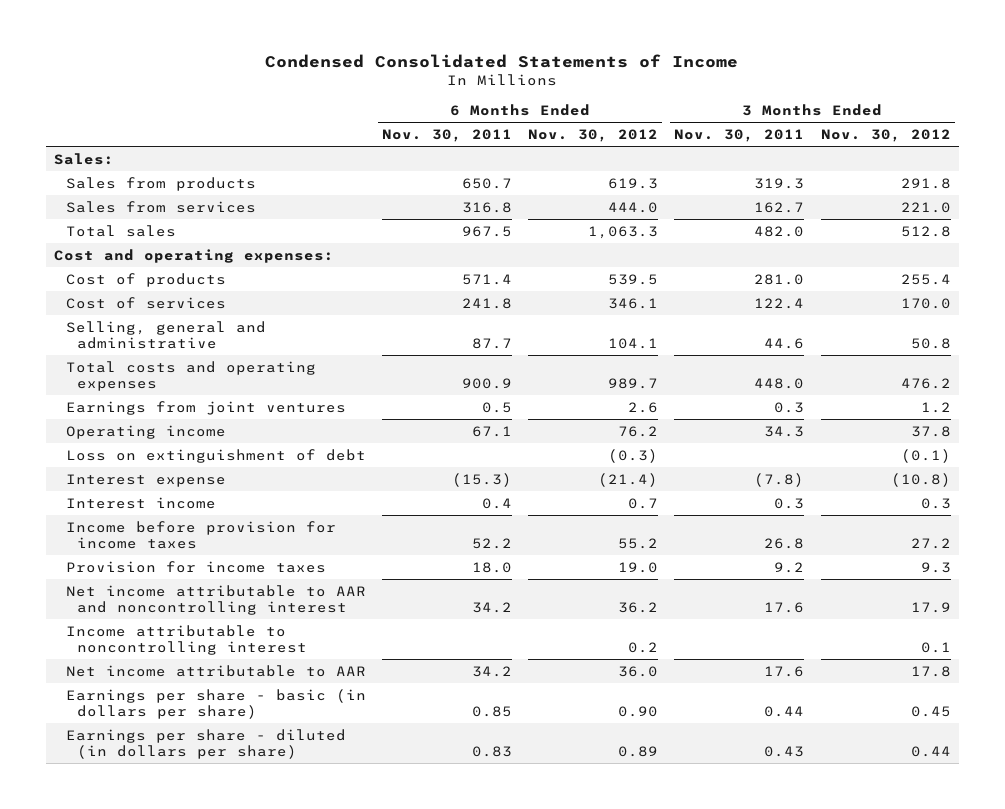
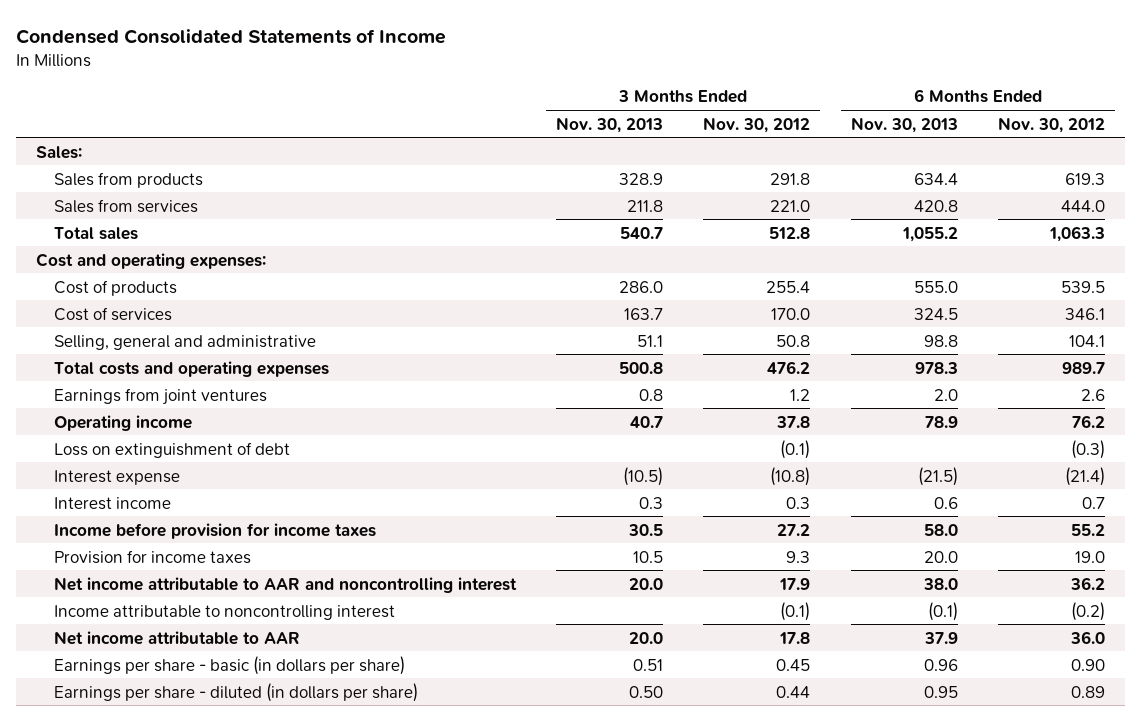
- | 6 Months Ended Nov. 30, 2011 | 6 Months Ended Nov. 30, 2012 | 3 Months Ended Nov. 30, 2011 | 3 Months Ended Nov. 30, 2012
+ | 3 Months Ended Nov. 30, 2013 | 3 Months Ended Nov. 30, 2012 | 6 Months Ended Nov. 30, 2013 | 6 Months Ended Nov. 30, 2012
- Income attributable to noncontrolling interest | | 0.2 | | 0.1
+ Income attributable to noncontrolling interest | | (0.1) | (0.1) | (0.2)

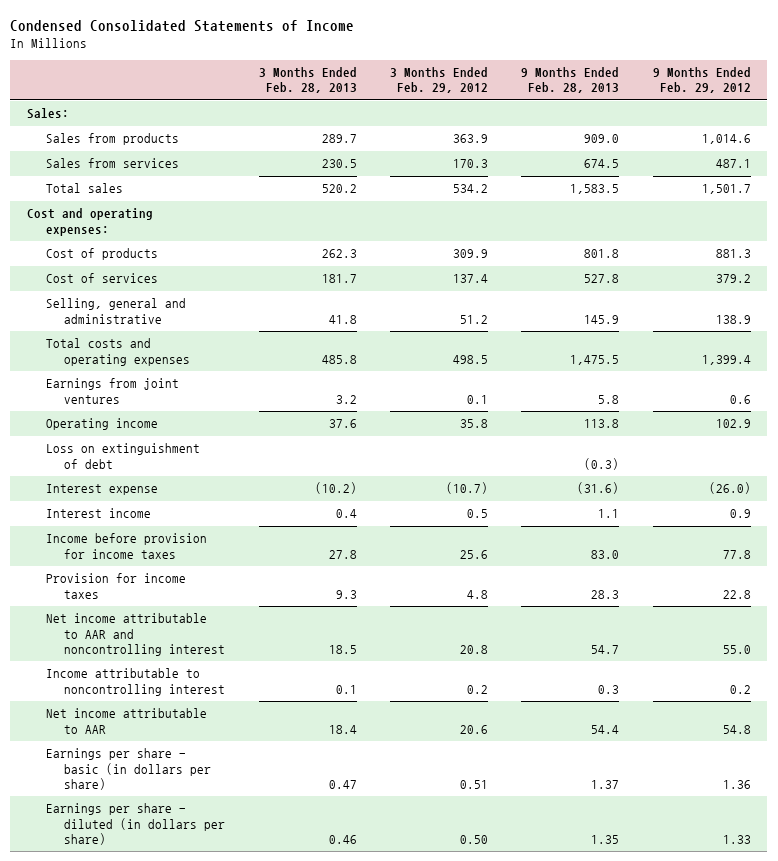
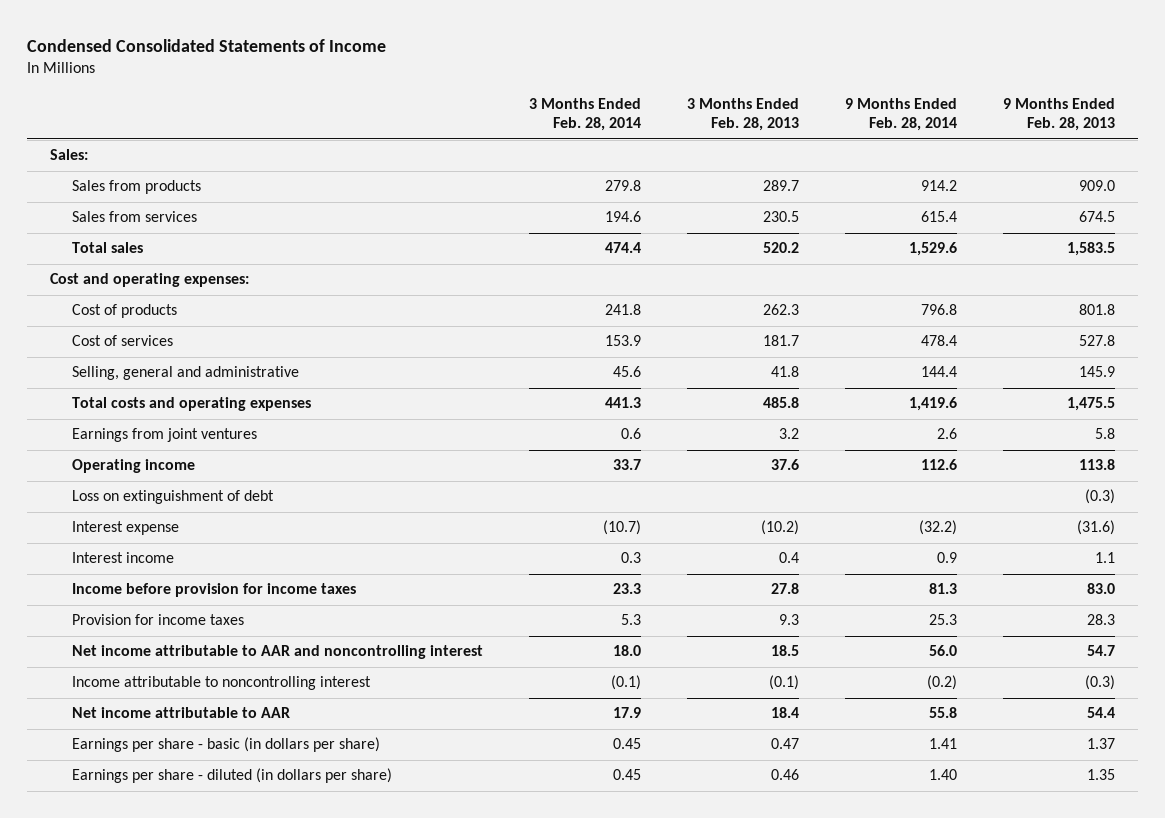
- | 3 Months Ended Feb. 28, 2013 | 3 Months Ended Feb. 29, 2012 | 9 Months Ended Feb. 28, 2013 | 9 Months Ended Feb. 29, 2012
+ | 3 Months Ended Feb. 28, 2014 | 3 Months Ended Feb. 28, 2013 | 9 Months Ended Feb. 28, 2014 | 9 Months Ended Feb. 28, 2013
- Income attributable to noncontrolling interest | 0.1 | 0.2 | 0.3 | 0.2
+ Income attributable to noncontrolling interest | (0.1) | (0.1) | (0.2) | (0.3)

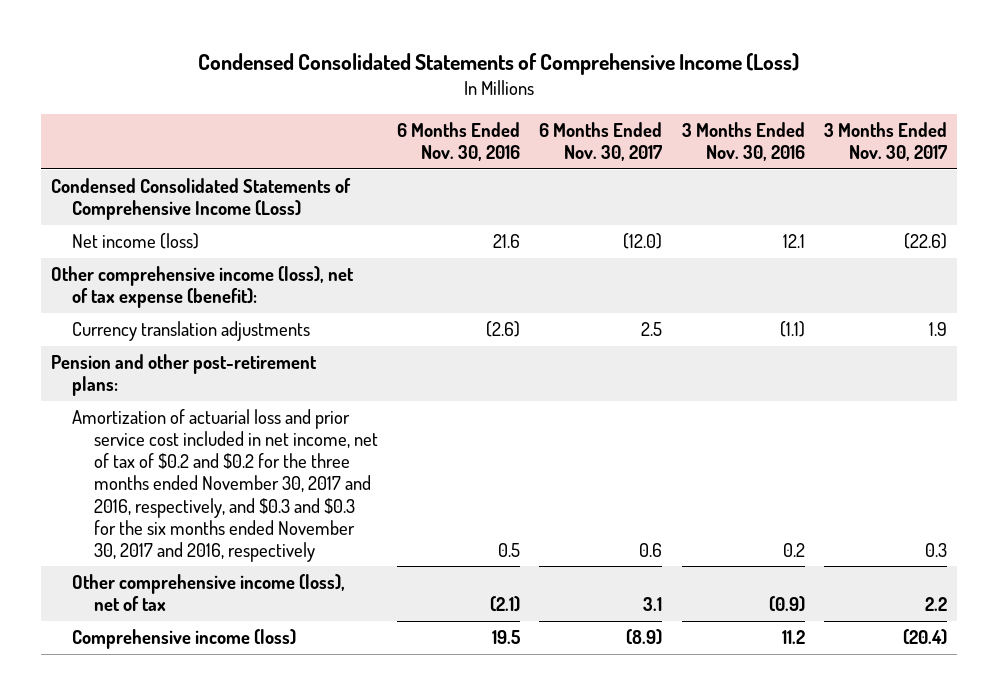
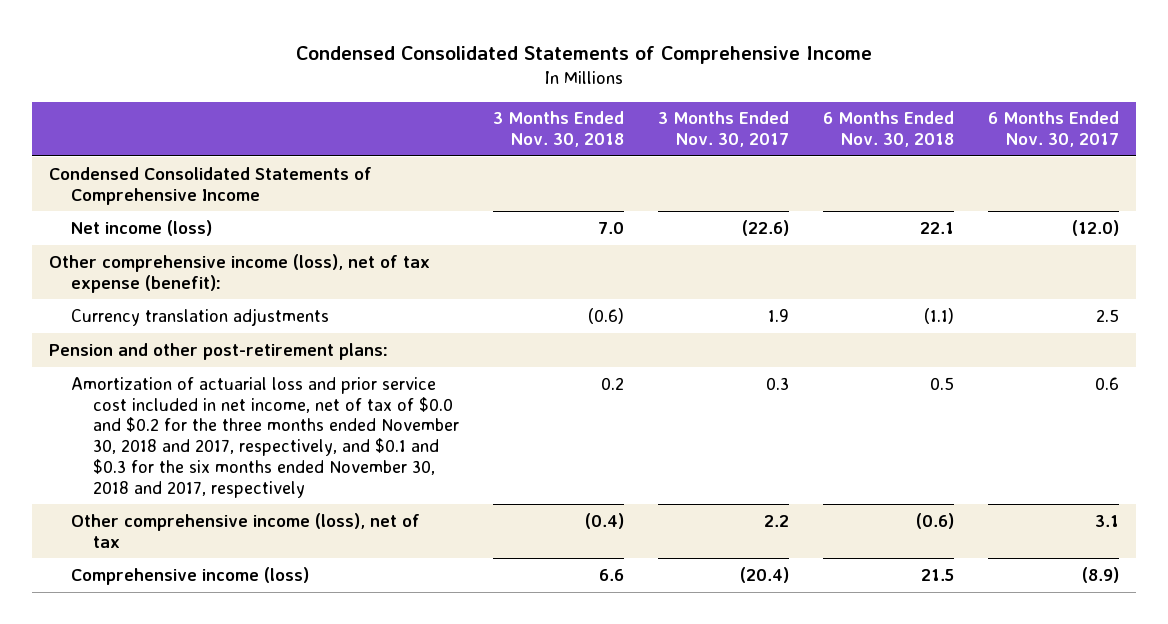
- Condensed Consolidated Statements of Comprehensive Income (Loss)
+ Condensed Consolidated Statements of Comprehensive Income
- | 6 Months Ended Nov. 30, 2016 | 6 Months Ended Nov. 30, 2017 | 3 Months Ended Nov. 30, 2016 | 3 Months Ended Nov. 30, 2017
+ | 3 Months Ended Nov. 30, 2018 | 3 Months Ended Nov. 30, 2017 | 6 Months Ended Nov. 30, 2018 | 6 Months Ended Nov. 30, 2017
- Condensed Consolidated Statements of Comprehensive Income (Loss)
+ Condensed Consolidated Statements of Comprehensive Income
- Amortization of actuarial loss and prior service cost included in net income, net of tax of $0.2 and $0.2 for the three months ended November 30, 2017 and 2016, respectively, and $0.3 and $0.3 for the six months ended November 30, 2017 and 2016, respectively | 0.5 | 0.6 | 0.2 | 0.3
+ Amortization of actuarial loss and prior service cost included in net income, net of tax of $0.0 and $0.2 for the three months ended November 30, 2018 and 2017, respectively, and $0.1 and $0.3 for the six months ended November 30, 2018 and 2017, respectively | 0.2 | 0.3 | 0.5 | 0.6

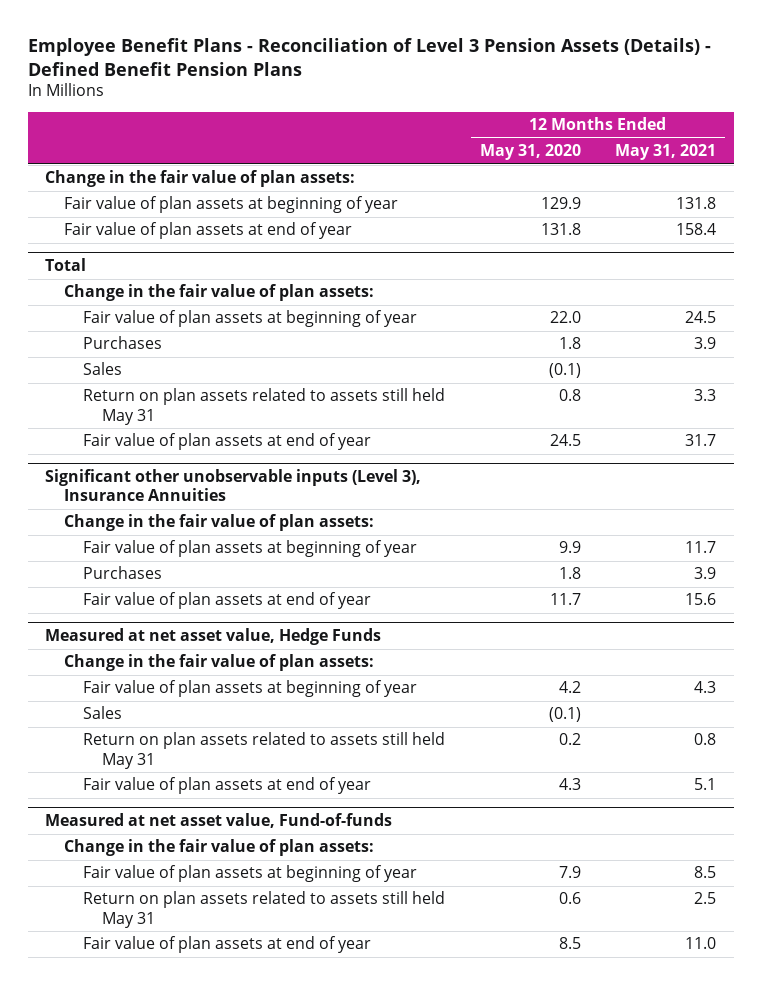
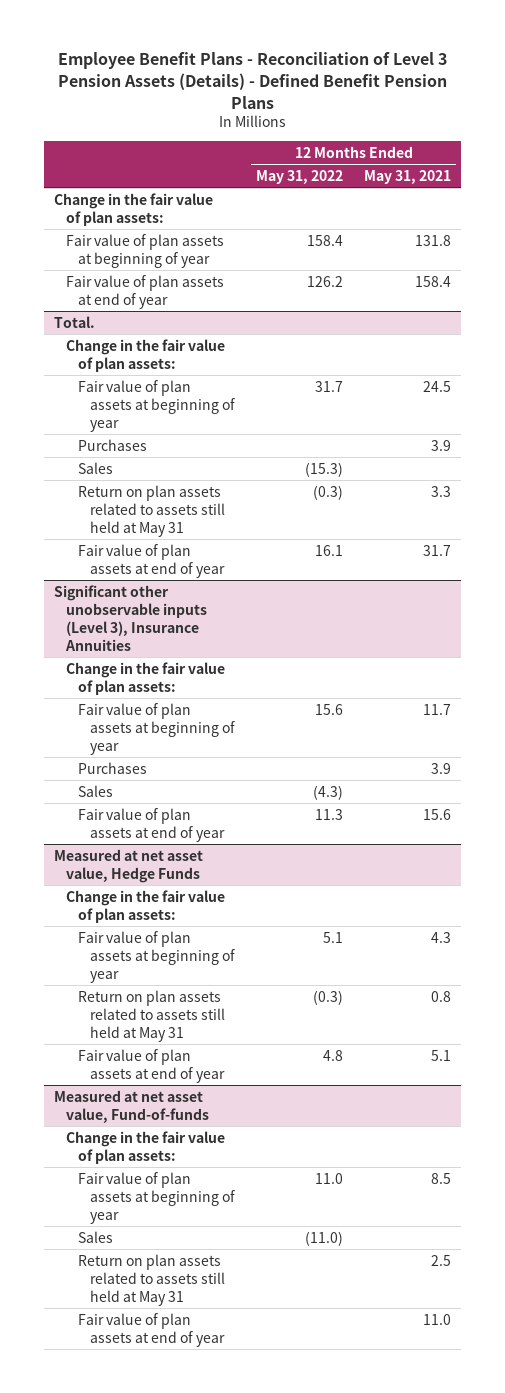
- | 12 Months Ended May 31, 2020 | 12 Months Ended May 31, 2021
+ | 12 Months Ended May 31, 2022 | 12 Months Ended May 31, 2021
- Total
+ Total.
- Return on plan assets related to assets still held May 31 | 0.8 | 3.3
+ Return on plan assets related to assets still held at May 31 | (0.3) | 3.3
@ Significant other unobservable inputs (Level 3), Insurance Annuities
+ Sales | (4.3) |
@ Measured at net asset value, Hedge Funds
- Sales | (0.1) |
- Return on plan assets related to assets still held May 31 | 0.2 | 0.8
+ Return on plan assets related to assets still held at May 31 | (0.3) | 0.8
@ Measured at net asset value, Fund-of-funds
- Return on plan assets related to assets still held May 31 | 0.6 | 2.5
+ Sales | (11.0) |
+ Return on plan assets related to assets still held at May 31 | | 2.5

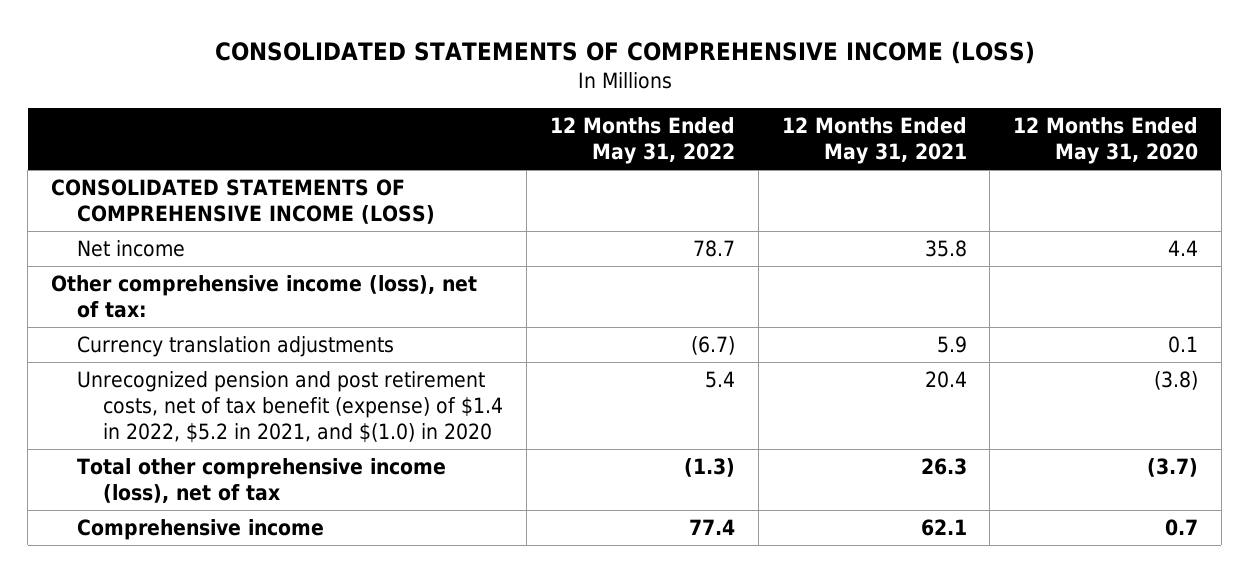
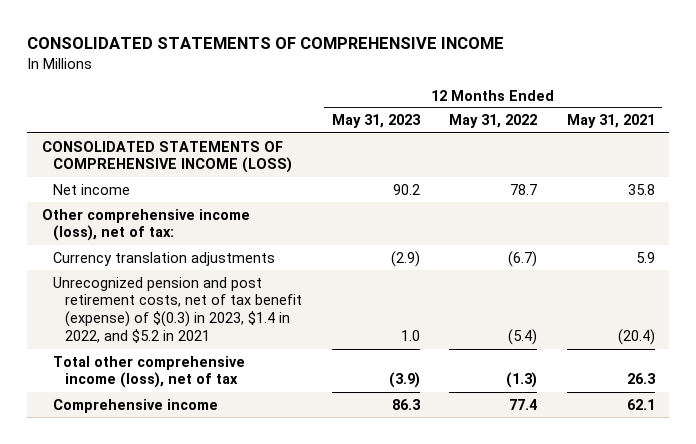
- CONSOLIDATED STATEMENTS OF COMPREHENSIVE INCOME (LOSS)
+ CONSOLIDATED STATEMENTS OF COMPREHENSIVE INCOME
- | 12 Months Ended May 31, 2022 | 12 Months Ended May 31, 2021 | 12 Months Ended May 31, 2020
+ | 12 Months Ended May 31, 2023 | 12 Months Ended May 31, 2022 | 12 Months Ended May 31, 2021
- Unrecognized pension and post retirement costs, net of tax benefit (expense) of $1.4 in 2022, $5.2 in 2021, and $(1.0) in 2020 | 5.4 | 20.4 | (3.8)
+ Unrecognized pension and post retirement costs, net of tax benefit (expense) of $(0.3) in 2023, $1.4 in 2022, and $5.2 in 2021 | 1.0 | (5.4) | (20.4)

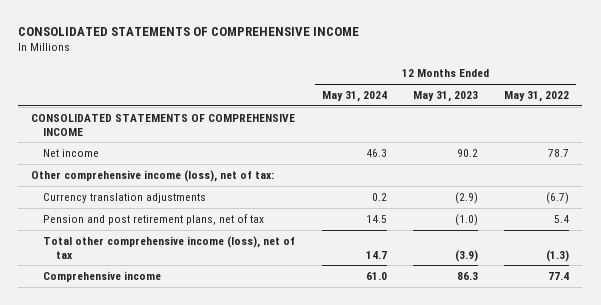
- | 12 Months Ended May 31, 2023 | 12 Months Ended May 31, 2022 | 12 Months Ended May 31, 2021
+ | 12 Months Ended May 31, 2024 | 12 Months Ended May 31, 2023 | 12 Months Ended May 31, 2022
- CONSOLIDATED STATEMENTS OF COMPREHENSIVE INCOME (LOSS)
+ CONSOLIDATED STATEMENTS OF COMPREHENSIVE INCOME
- Unrecognized pension and post retirement costs, net of tax benefit (expense) of $(0.3) in 2023, $1.4 in 2022, and $5.2 in 2021 | 1.0 | (5.4) | (20.4)
+ Pension and post retirement plans, net of tax | 14.5 | (1.0) | 5.4

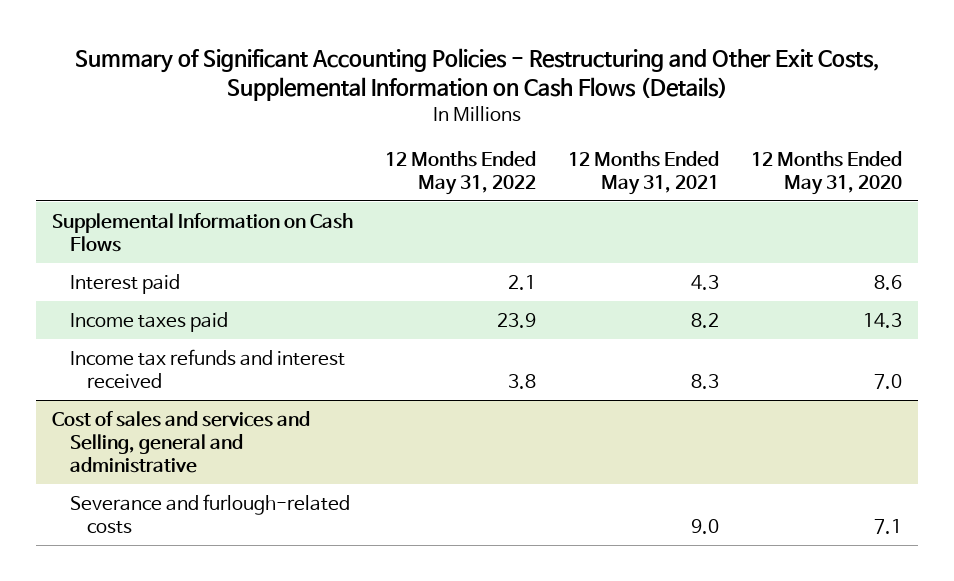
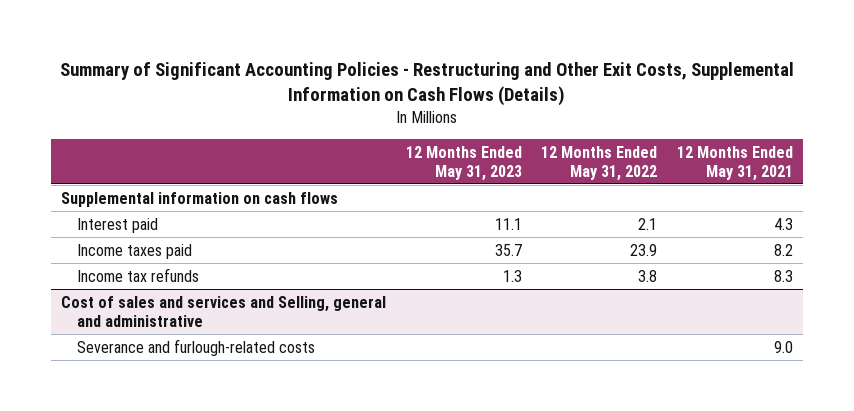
- | 12 Months Ended May 31, 2022 | 12 Months Ended May 31, 2021 | 12 Months Ended May 31, 2020
+ | 12 Months Ended May 31, 2023 | 12 Months Ended May 31, 2022 | 12 Months Ended May 31, 2021
- Supplemental Information on Cash Flows
+ Supplemental information on cash flows
- Income tax refunds and interest received | 3.8 | 8.3 | 7.0
+ Income tax refunds | 1.3 | 3.8 | 8.3

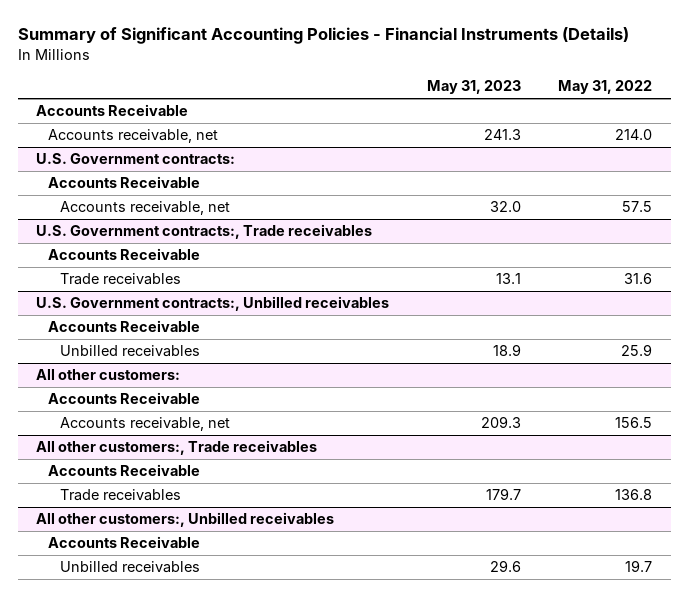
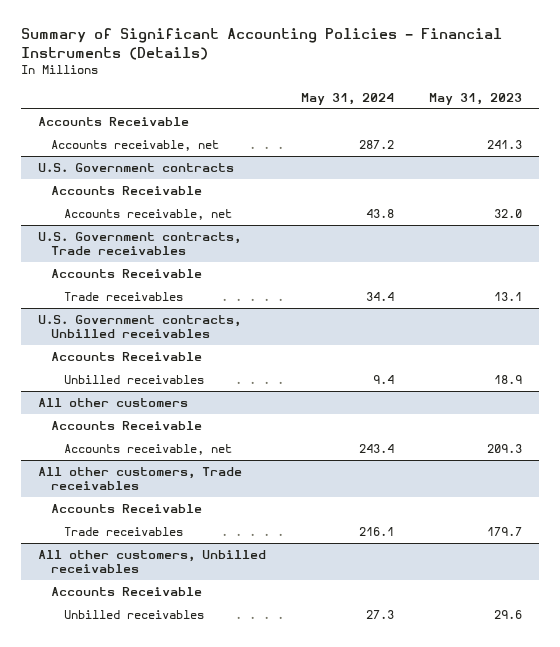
- | May 31, 2023 | May 31, 2022
+ | May 31, 2024 | May 31, 2023
- U.S. Government contracts:
+ U.S. Government contracts
- U.S. Government contracts:, Trade receivables
+ U.S. Government contracts, Trade receivables
- U.S. Government contracts:, Unbilled receivables
+ U.S. Government contracts, Unbilled receivables
- All other customers:
+ All other customers
- All other customers:, Trade receivables
+ All other customers, Trade receivables
- All other customers:, Unbilled receivables
+ All other customers, Unbilled receivables

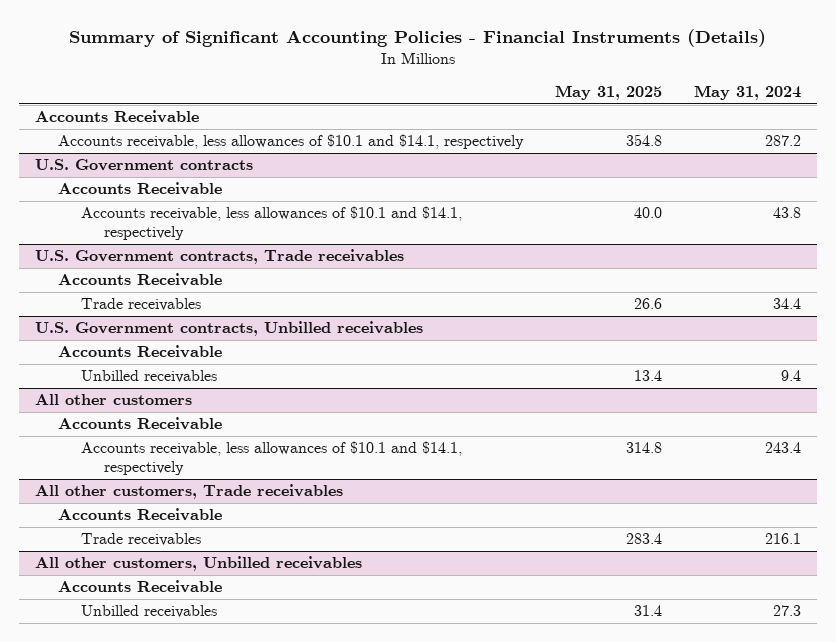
- | May 31, 2024 | May 31, 2023
+ | May 31, 2025 | May 31, 2024
- Accounts receivable, net | 287.2 | 241.3
+ Accounts receivable, less allowances of $10.1 and $14.1, respectively | 354.8 | 287.2
@ U.S. Government contracts
- Accounts receivable, net | 43.8 | 32.0
+ Accounts receivable, less allowances of $10.1 and $14.1, respectively | 40.0 | 43.8
@ All other customers
- Accounts receivable, net | 243.4 | 209.3
+ Accounts receivable, less allowances of $10.1 and $14.1, respectively | 314.8 | 243.4

